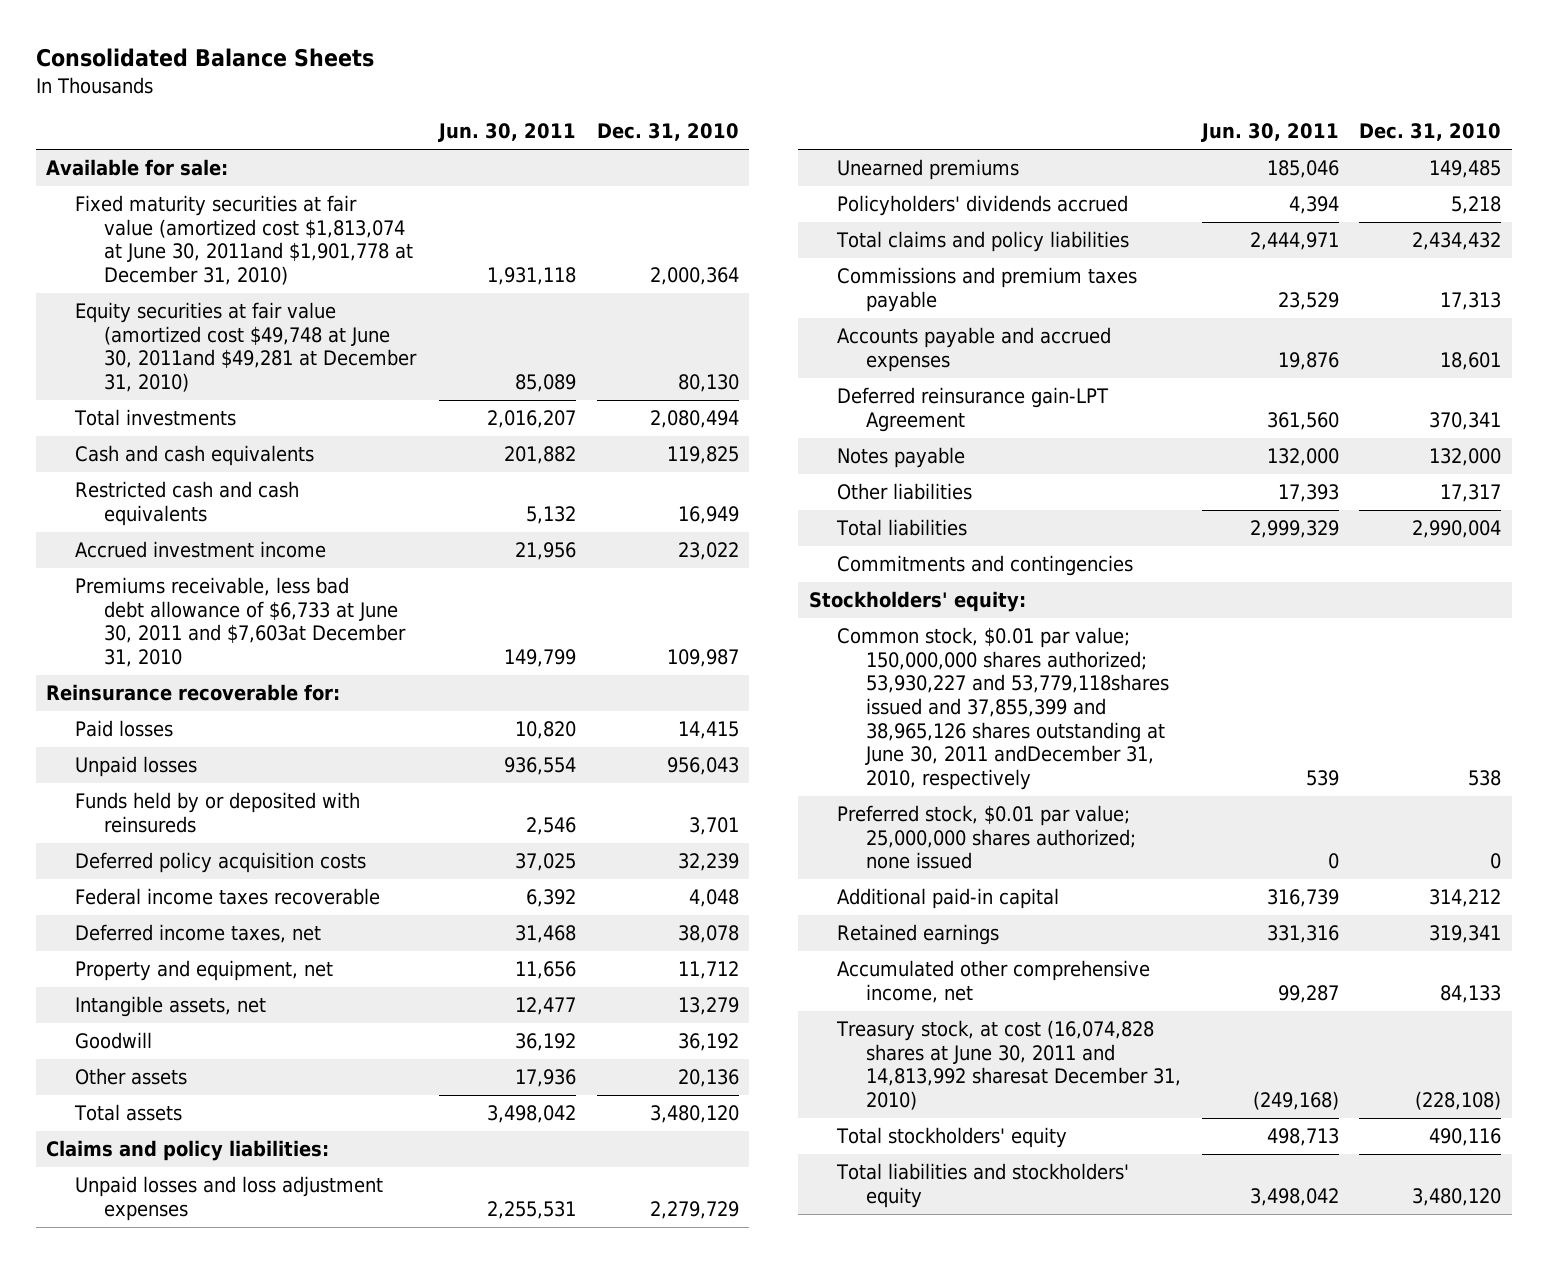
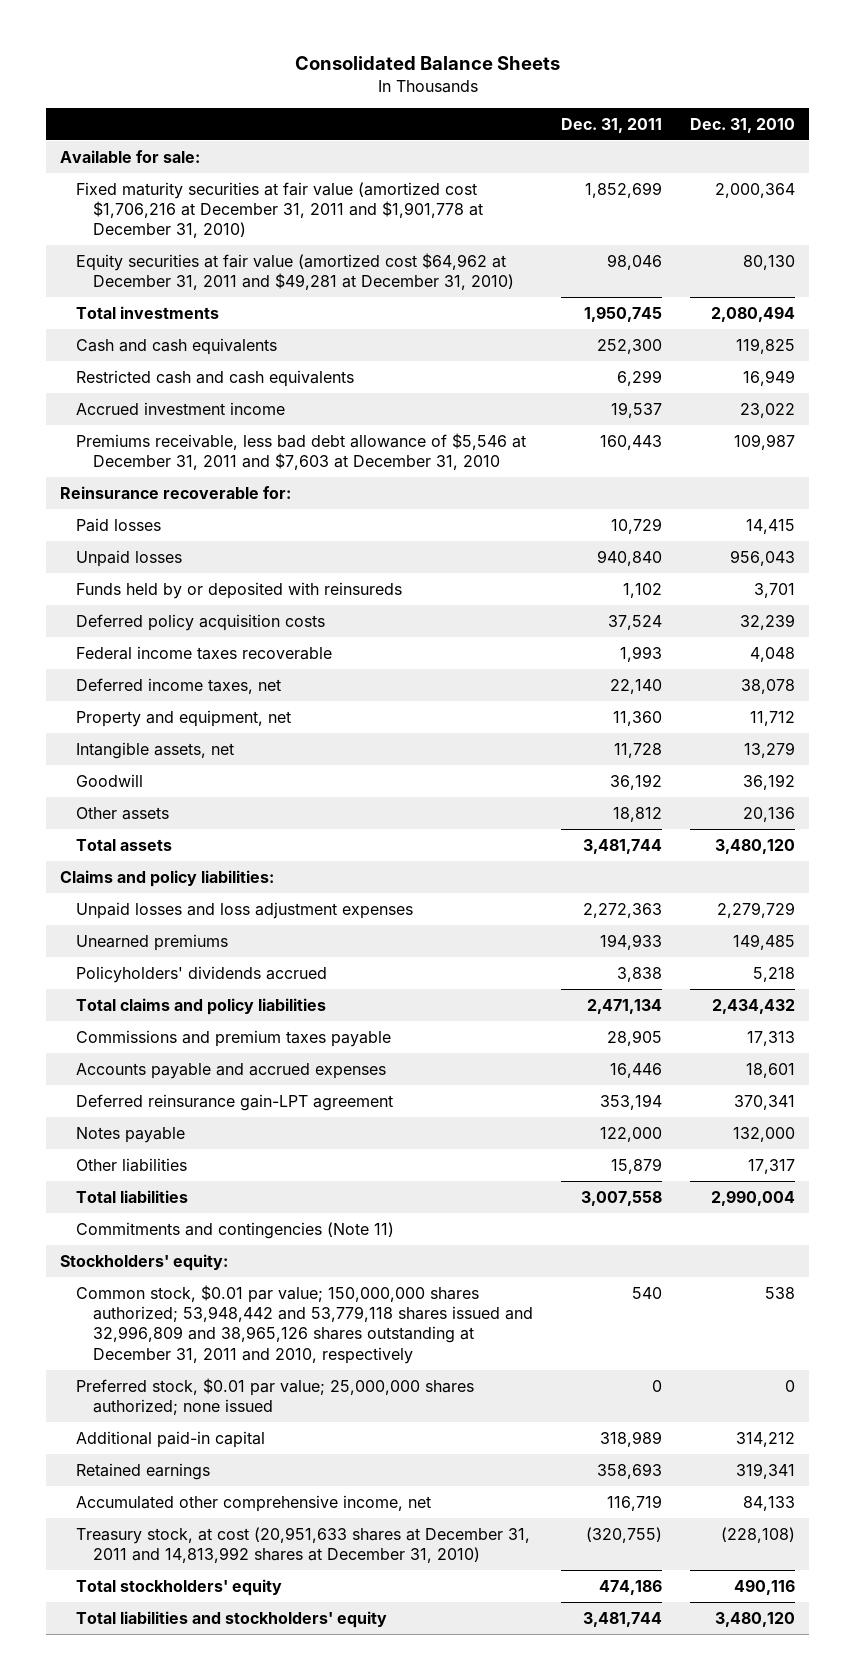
- | Jun. 30, 2011 | Dec. 31, 2010
+ | Dec. 31, 2011 | Dec. 31, 2010
- Fixed maturity securities at fair value (amortized cost $1,813,074 at June 30, 2011and $1,901,778 at December 31, 2010) | 1,931,118 | 2,000,364
- Equity securities at fair value (amortized cost $49,748 at June 30, 2011and $49,281 at December 31, 2010) | 85,089 | 80,130
+ Fixed maturity securities at fair value (amortized cost $1,706,216 at December 31, 2011 and $1,901,778 at December 31, 2010) | 1,852,699 | 2,000,364
+ Equity securities at fair value (amortized cost $64,962 at December 31, 2011 and $49,281 at December 31, 2010) | 98,046 | 80,130
- Premiums receivable, less bad debt allowance of $6,733 at June 30, 2011 and $7,603at December 31, 2010 | 149,799 | 109,987
+ Premiums receivable, less bad debt allowance of $5,546 at December 31, 2011 and $7,603 at December 31, 2010 | 160,443 | 109,987
- Deferred reinsurance gain-LPT Agreement | 361,560 | 370,341
+ Deferred reinsurance gain-LPT agreement | 353,194 | 370,341
- Commitments and contingencies
+ Commitments and contingencies (Note 11)
- Common stock, $0.01 par value; 150,000,000 shares authorized; 53,930,227 and 53,779,118shares issued and 37,855,399 and 38,965,126 shares outstanding at June 30, 2011 andDecember 31, 2010, respectively | 539 | 538
+ Common stock, $0.01 par value; 150,000,000 shares authorized; 53,948,442 and 53,779,118 shares issued and 32,996,809 and 38,965,126 shares outstanding at December 31, 2011 and 2010, respectively | 540 | 538
- Treasury stock, at cost (16,074,828 shares at June 30, 2011 and 14,813,992 sharesat December 31, 2010) | (249,168) | (228,108)
+ Treasury stock, at cost (20,951,633 shares at December 31, 2011 and 14,813,992 shares at December 31, 2010) | (320,755) | (228,108)

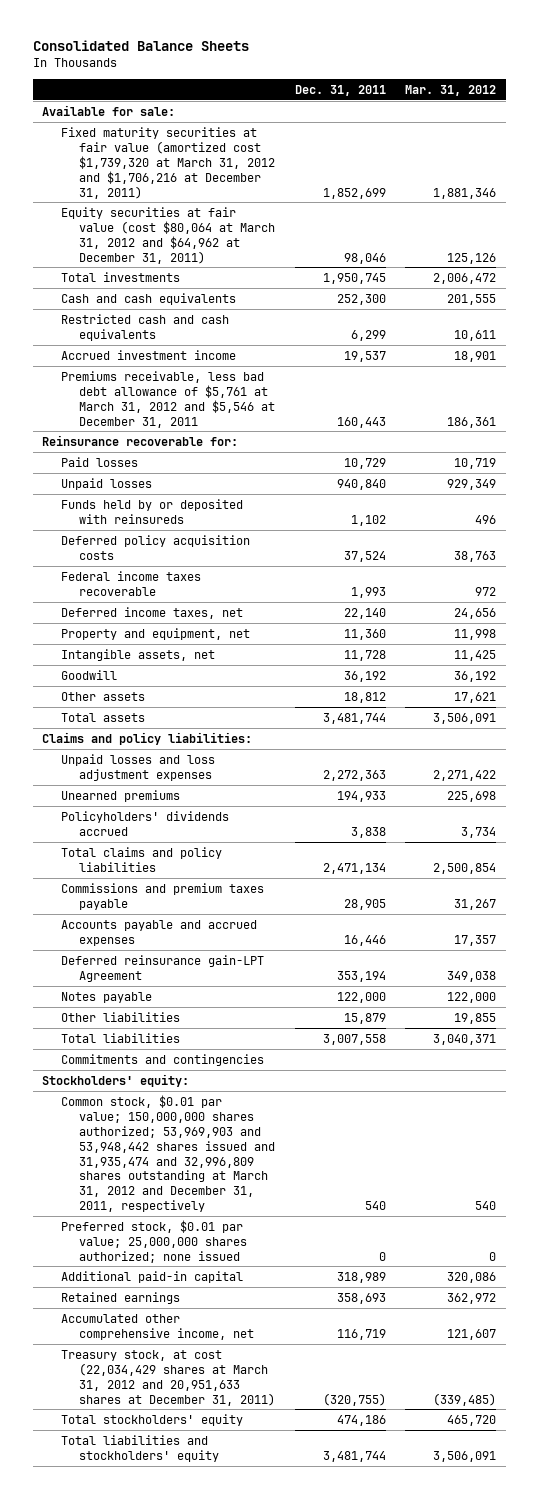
- | Dec. 31, 2011 | Dec. 31, 2010
+ | Dec. 31, 2011 | Mar. 31, 2012
- Fixed maturity securities at fair value (amortized cost $1,706,216 at December 31, 2011 and $1,901,778 at December 31, 2010) | 1,852,699 | 2,000,364
- Equity securities at fair value (amortized cost $64,962 at December 31, 2011 and $49,281 at December 31, 2010) | 98,046 | 80,130
+ Fixed maturity securities at fair value (amortized cost $1,739,320 at March 31, 2012 and $1,706,216 at December 31, 2011) | 1,852,699 | 1,881,346
+ Equity securities at fair value (cost $80,064 at March 31, 2012 and $64,962 at December 31, 2011) | 98,046 | 125,126
- Premiums receivable, less bad debt allowance of $5,546 at December 31, 2011 and $7,603 at December 31, 2010 | 160,443 | 109,987
+ Premiums receivable, less bad debt allowance of $5,761 at March 31, 2012 and $5,546 at December 31, 2011 | 160,443 | 186,361
- Deferred reinsurance gain-LPT agreement | 353,194 | 370,341
+ Deferred reinsurance gain-LPT Agreement | 353,194 | 349,038
- Commitments and contingencies (Note 11)
+ Commitments and contingencies
- Common stock, $0.01 par value; 150,000,000 shares authorized; 53,948,442 and 53,779,118 shares issued and 32,996,809 and 38,965,126 shares outstanding at December 31, 2011 and 2010, respectively | 540 | 538
+ Common stock, $0.01 par value; 150,000,000 shares authorized; 53,969,903 and 53,948,442 shares issued and 31,935,474 and 32,996,809 shares outstanding at March 31, 2012 and December 31, 2011, respectively | 540 | 540
- Treasury stock, at cost (20,951,633 shares at December 31, 2011 and 14,813,992 shares at December 31, 2010) | (320,755) | (228,108)
+ Treasury stock, at cost (22,034,429 shares at March 31, 2012 and 20,951,633 shares at December 31, 2011) | (320,755) | (339,485)

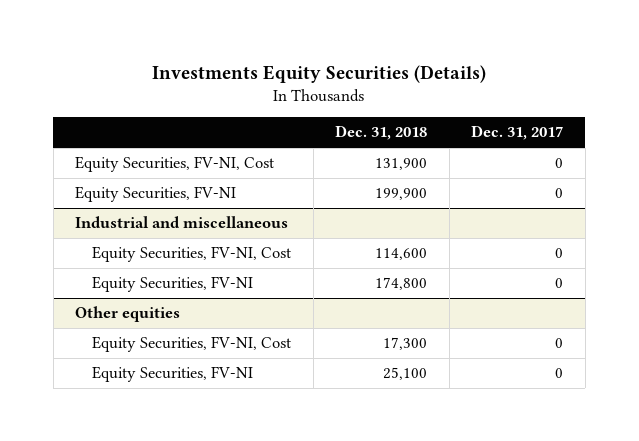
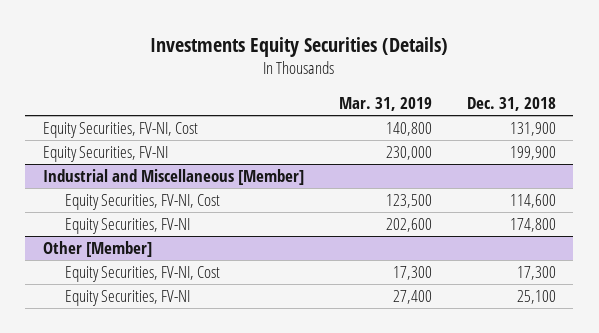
- | Dec. 31, 2018 | Dec. 31, 2017
+ | Mar. 31, 2019 | Dec. 31, 2018
- Industrial and miscellaneous
+ Industrial and Miscellaneous [Member]
- Other equities
+ Other [Member]

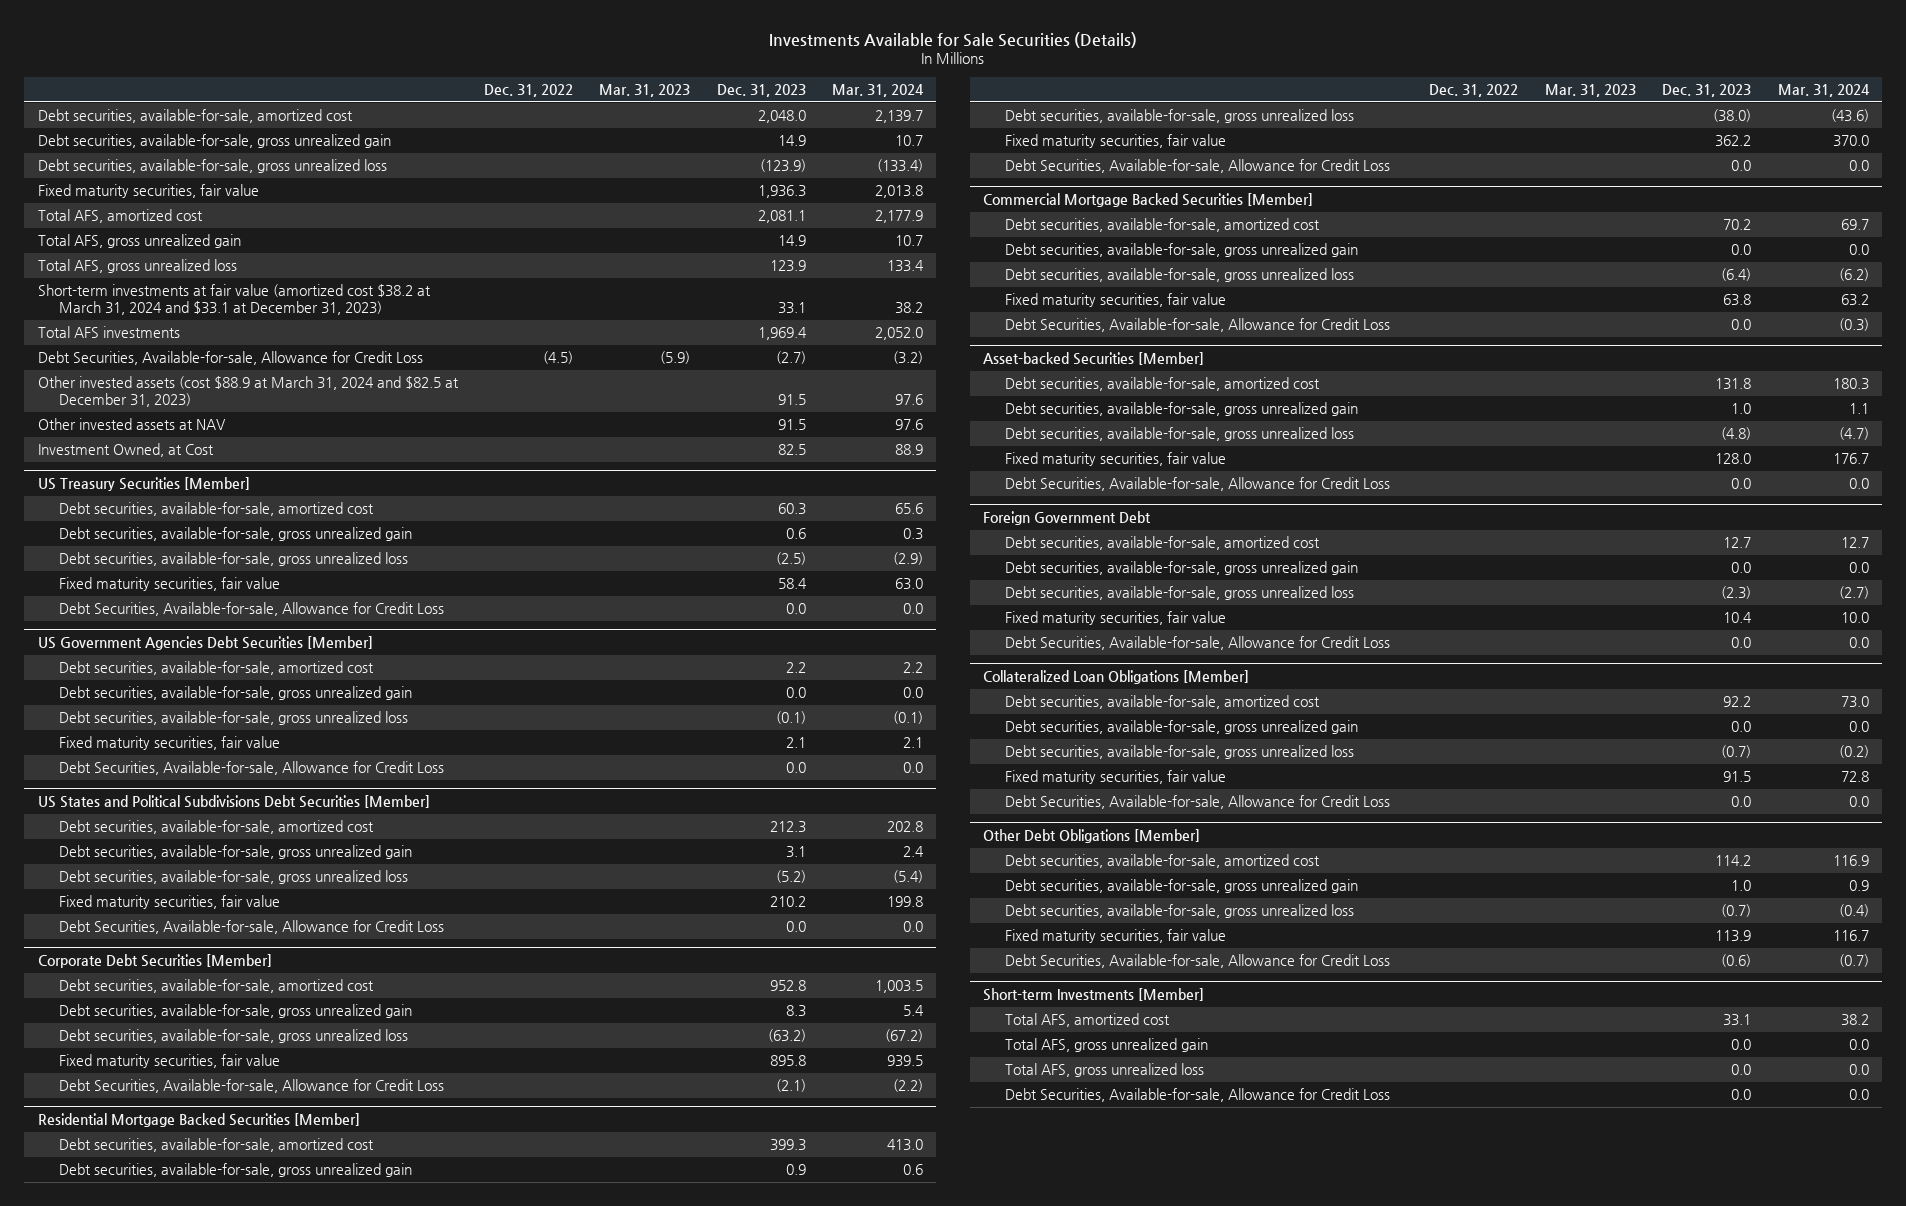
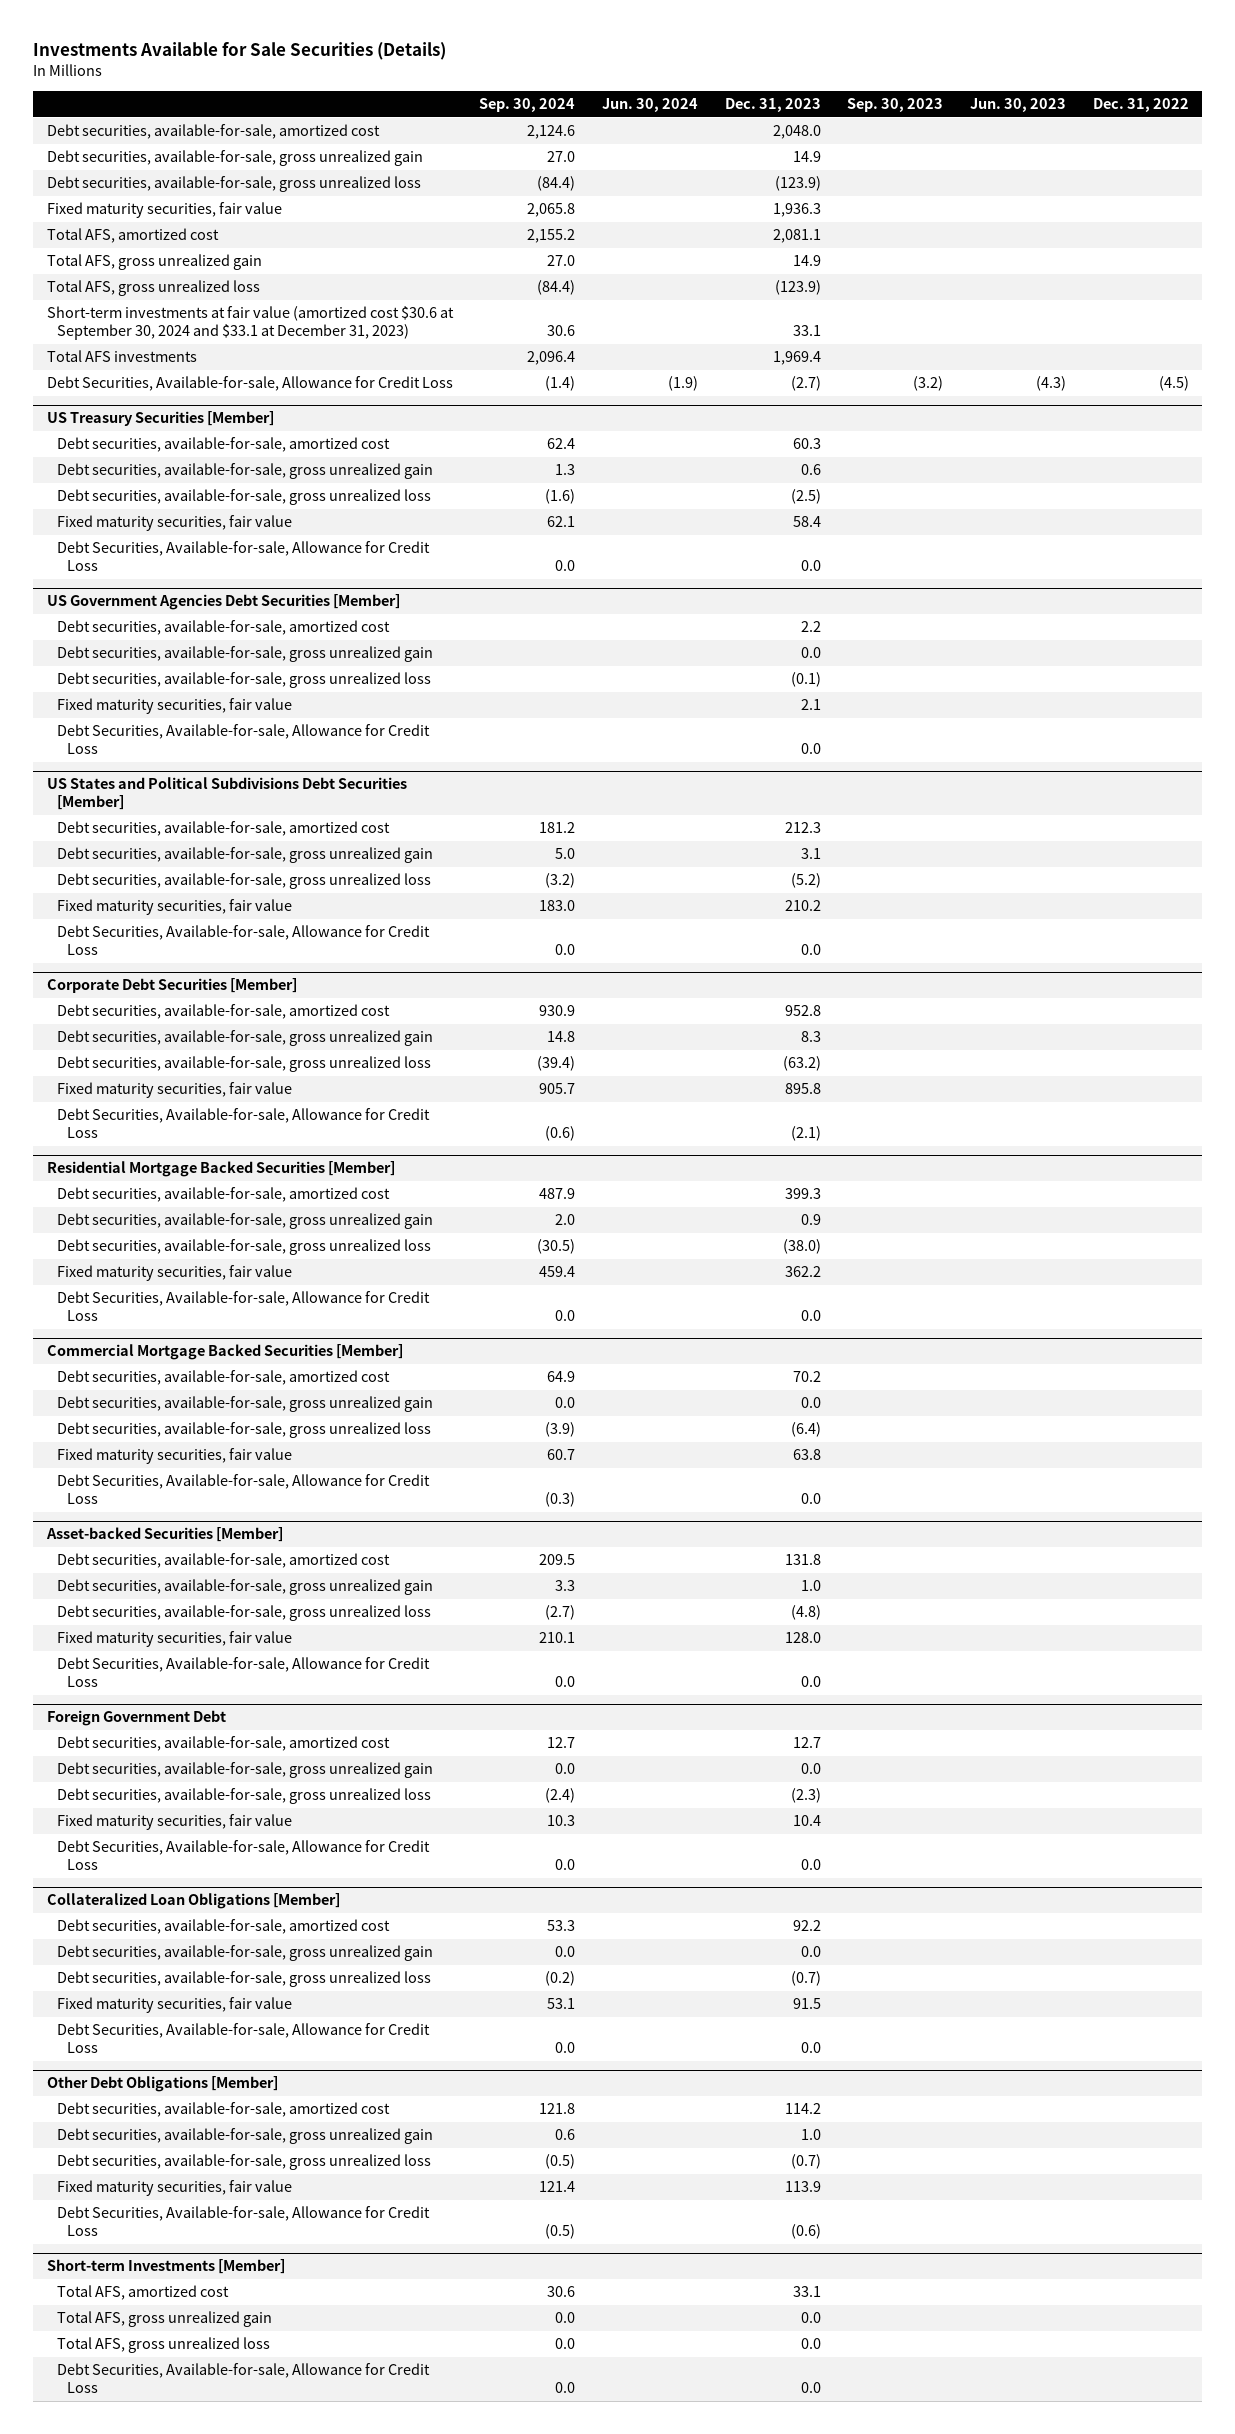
- | Dec. 31, 2022 | Mar. 31, 2023 | Dec. 31, 2023 | Mar. 31, 2024
+ | Sep. 30, 2024 | Jun. 30, 2024 | Dec. 31, 2023 | Sep. 30, 2023 | Jun. 30, 2023 | Dec. 31, 2022
- Total AFS, gross unrealized loss | | | 123.9 | 133.4
- Short-term investments at fair value (amortized cost $38.2 at March 31, 2024 and $33.1 at December 31, 2023) | | | 33.1 | 38.2
+ Total AFS, gross unrealized loss | (84.4) | | (123.9) | | |
+ Short-term investments at fair value (amortized cost $30.6 at September 30, 2024 and $33.1 at December 31, 2023) | 30.6 | | 33.1 | | |
- Other invested assets (cost $88.9 at March 31, 2024 and $82.5 at December 31, 2023) | | | 91.5 | 97.6
- Other invested assets at NAV | | | 91.5 | 97.6
- Investment Owned, at Cost | | | 82.5 | 88.9

